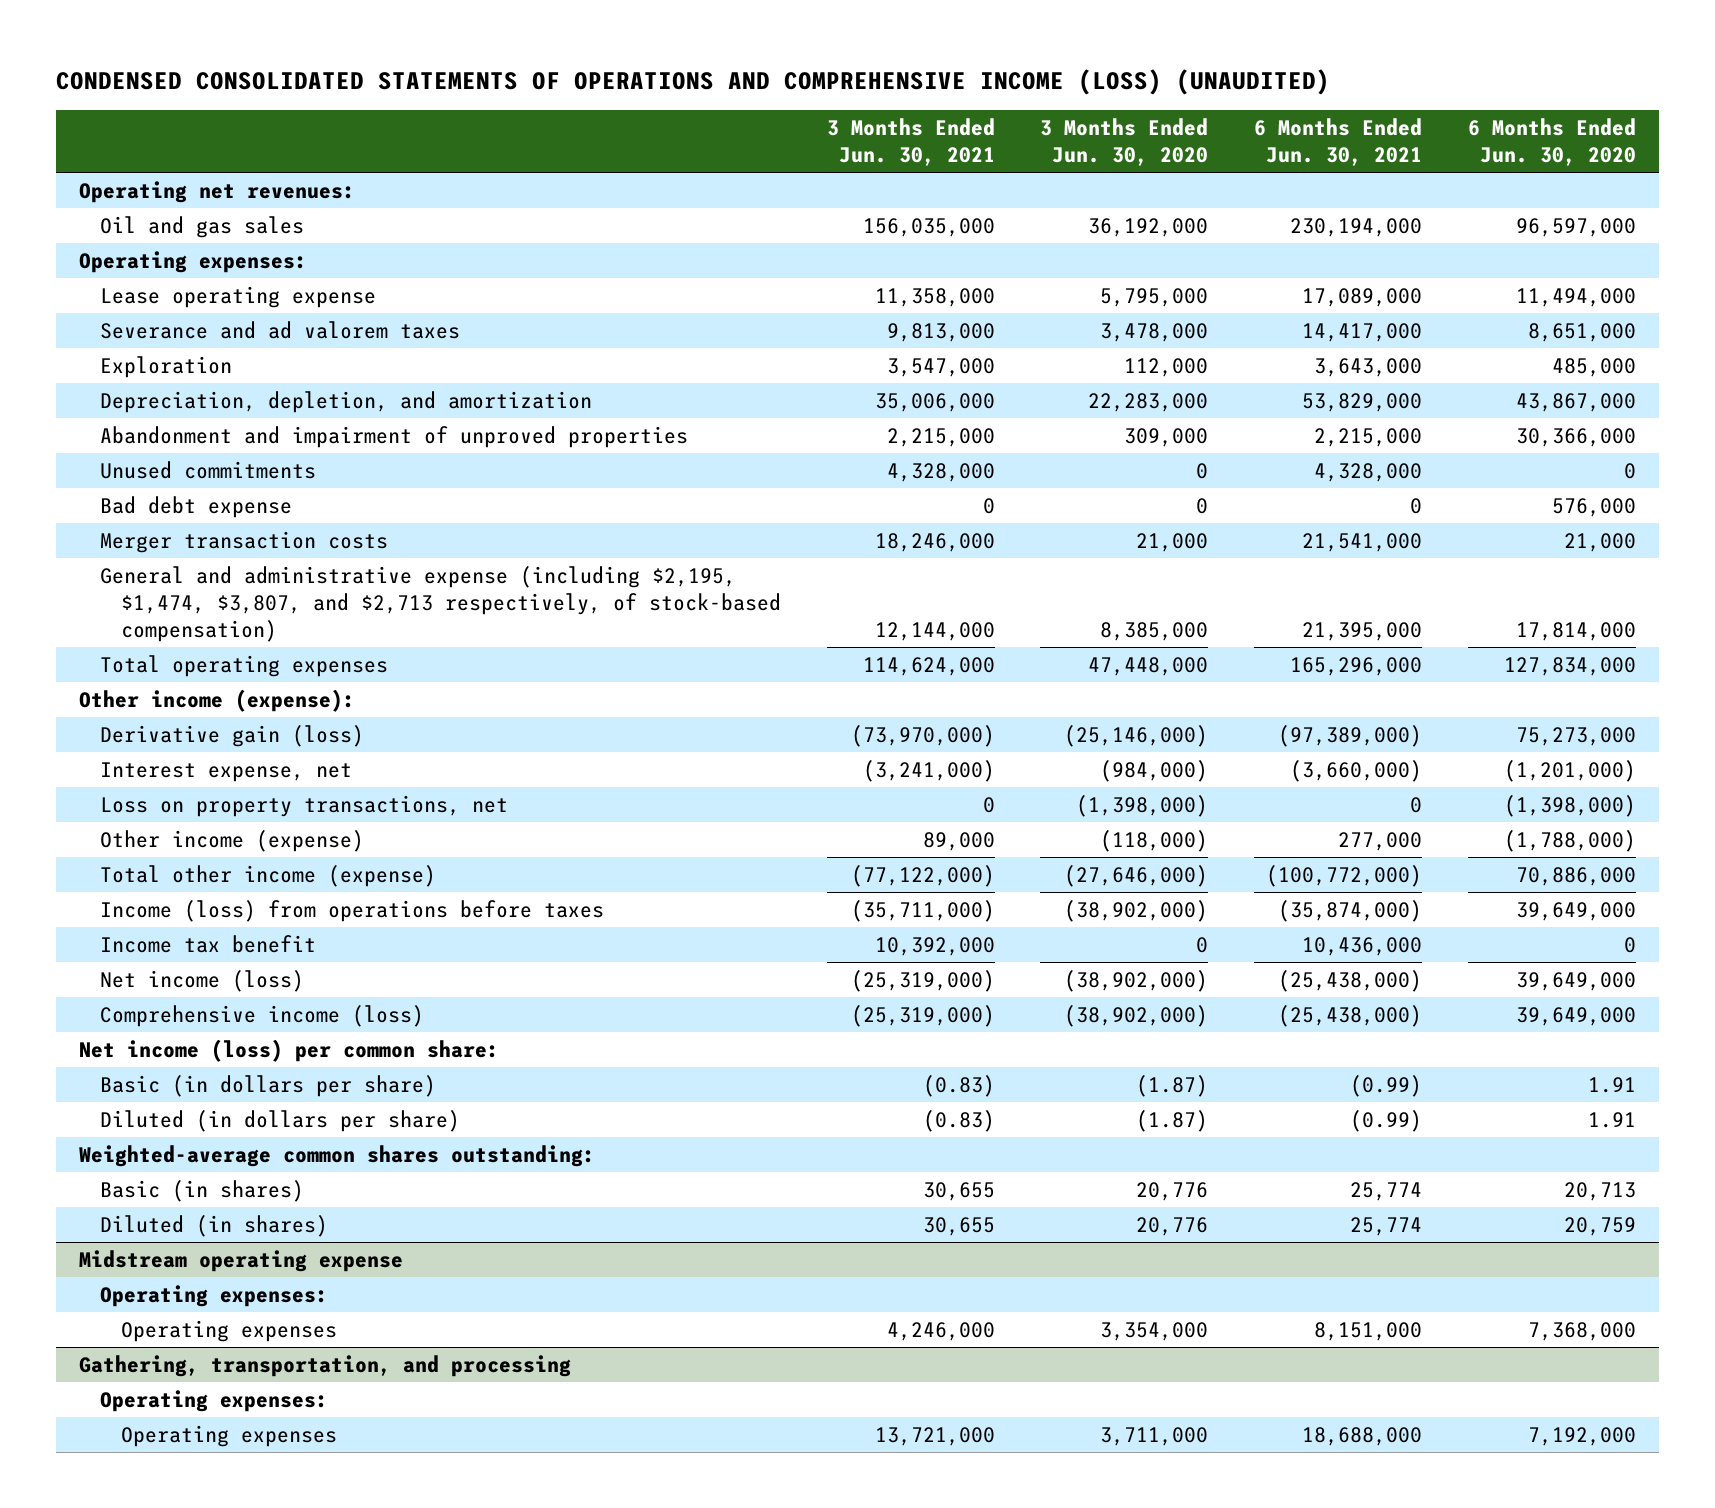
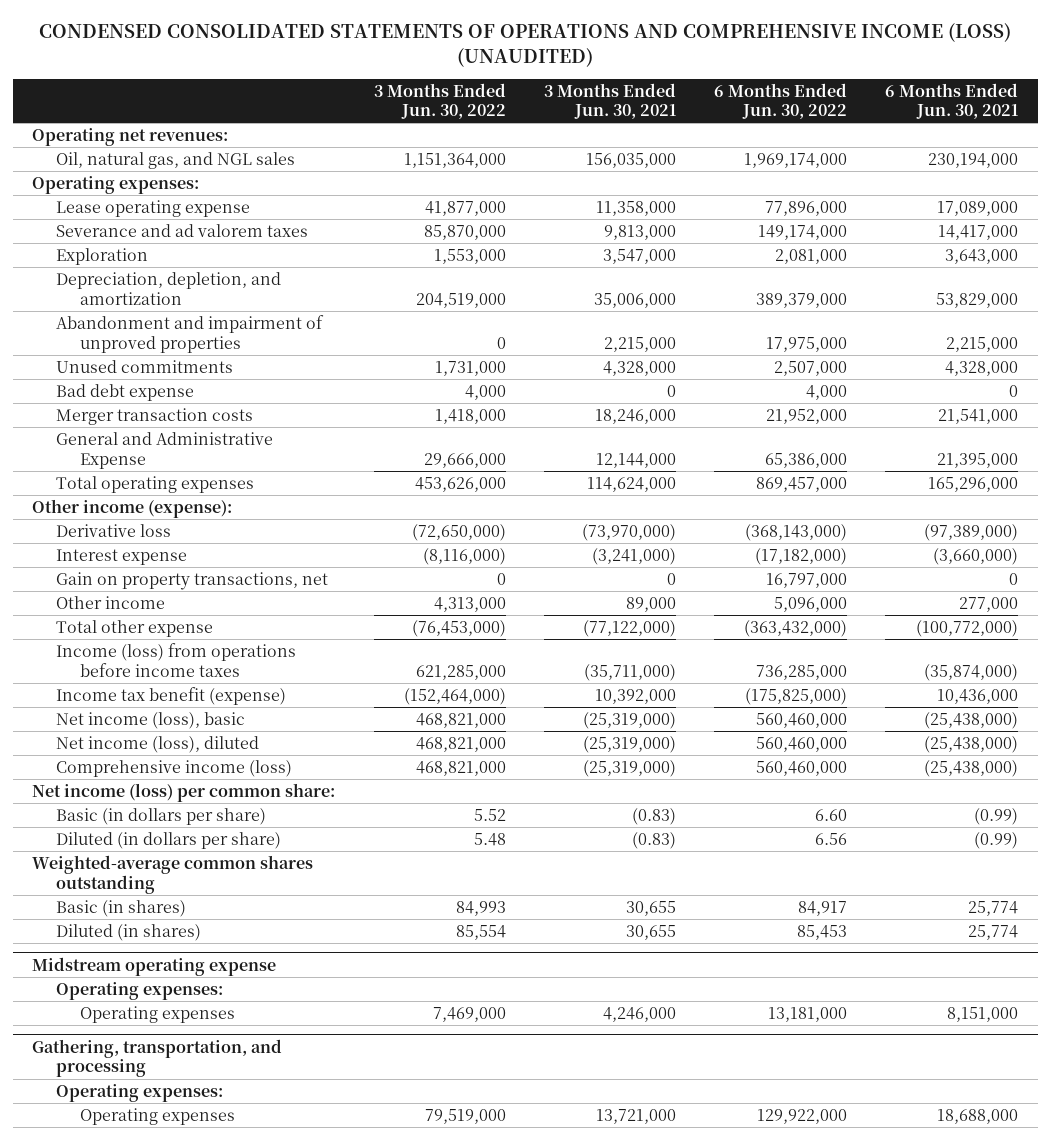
- | 3 Months Ended Jun. 30, 2021 | 3 Months Ended Jun. 30, 2020 | 6 Months Ended Jun. 30, 2021 | 6 Months Ended Jun. 30, 2020
+ | 3 Months Ended Jun. 30, 2022 | 3 Months Ended Jun. 30, 2021 | 6 Months Ended Jun. 30, 2022 | 6 Months Ended Jun. 30, 2021
- Oil and gas sales | 156,035,000 | 36,192,000 | 230,194,000 | 96,597,000
+ Oil, natural gas, and NGL sales | 1,151,364,000 | 156,035,000 | 1,969,174,000 | 230,194,000
- General and administrative expense (including $2,195, $1,474, $3,807, and $2,713 respectively, of stock-based compensation) | 12,144,000 | 8,385,000 | 21,395,000 | 17,814,000
+ General and Administrative Expense | 29,666,000 | 12,144,000 | 65,386,000 | 21,395,000
- Derivative gain (loss) | (73,970,000) | (25,146,000) | (97,389,000) | 75,273,000
- Interest expense, net | (3,241,000) | (984,000) | (3,660,000) | (1,201,000)
- Loss on property transactions, net | 0 | (1,398,000) | 0 | (1,398,000)
- Other income (expense) | 89,000 | (118,000) | 277,000 | (1,788,000)
- Total other income (expense) | (77,122,000) | (27,646,000) | (100,772,000) | 70,886,000
- Income (loss) from operations before taxes | (35,711,000) | (38,902,000) | (35,874,000) | 39,649,000
- Income tax benefit | 10,392,000 | 0 | 10,436,000 | 0
- Net income (loss) | (25,319,000) | (38,902,000) | (25,438,000) | 39,649,000
+ Derivative loss | (72,650,000) | (73,970,000) | (368,143,000) | (97,389,000)
+ Interest expense | (8,116,000) | (3,241,000) | (17,182,000) | (3,660,000)
+ Gain on property transactions, net | 0 | 0 | 16,797,000 | 0
+ Other income | 4,313,000 | 89,000 | 5,096,000 | 277,000
+ Total other expense | (76,453,000) | (77,122,000) | (363,432,000) | (100,772,000)
+ Income (loss) from operations before income taxes | 621,285,000 | (35,711,000) | 736,285,000 | (35,874,000)
+ Income tax benefit (expense) | (152,464,000) | 10,392,000 | (175,825,000) | 10,436,000
+ Net income (loss), basic | 468,821,000 | (25,319,000) | 560,460,000 | (25,438,000)
+ Net income (loss), diluted | 468,821,000 | (25,319,000) | 560,460,000 | (25,438,000)
- Weighted-average common shares outstanding:
+ Weighted-average common shares outstanding

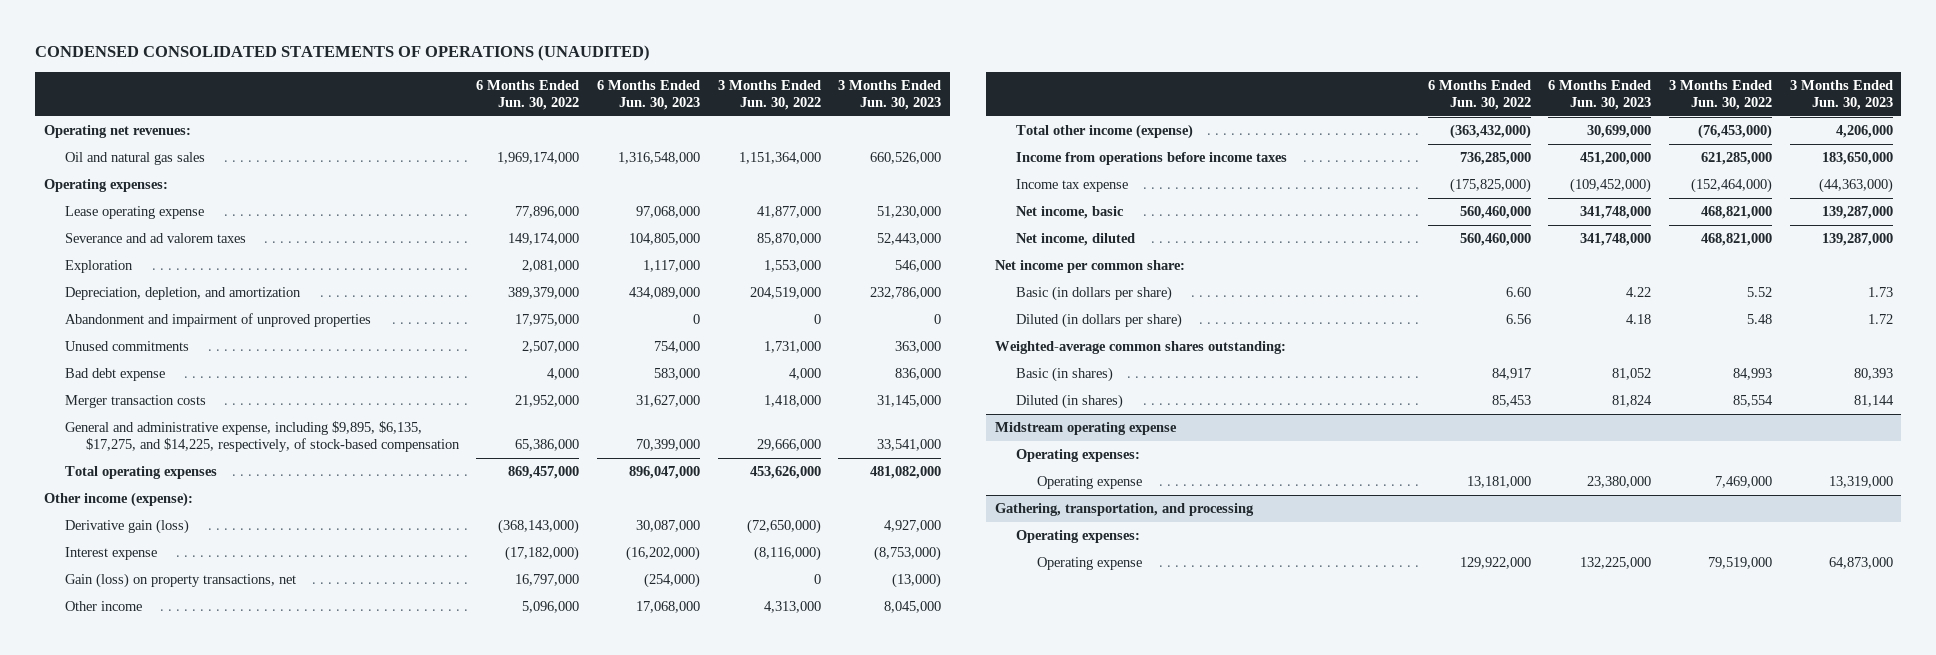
- CONDENSED CONSOLIDATED STATEMENTS OF OPERATIONS AND COMPREHENSIVE INCOME (LOSS) (UNAUDITED)
+ CONDENSED CONSOLIDATED STATEMENTS OF OPERATIONS (UNAUDITED)
- | 3 Months Ended Jun. 30, 2022 | 3 Months Ended Jun. 30, 2021 | 6 Months Ended Jun. 30, 2022 | 6 Months Ended Jun. 30, 2021
+ | 6 Months Ended Jun. 30, 2022 | 6 Months Ended Jun. 30, 2023 | 3 Months Ended Jun. 30, 2022 | 3 Months Ended Jun. 30, 2023
- Oil, natural gas, and NGL sales | 1,151,364,000 | 156,035,000 | 1,969,174,000 | 230,194,000
+ Oil and natural gas sales | 1,969,174,000 | 1,316,548,000 | 1,151,364,000 | 660,526,000
- General and Administrative Expense | 29,666,000 | 12,144,000 | 65,386,000 | 21,395,000
+ General and administrative expense, including $9,895, $6,135, $17,275, and $14,225, respectively, of stock-based compensation | 65,386,000 | 70,399,000 | 29,666,000 | 33,541,000
- Derivative loss | (72,650,000) | (73,970,000) | (368,143,000) | (97,389,000)
+ Derivative gain (loss) | (368,143,000) | 30,087,000 | (72,650,000) | 4,927,000
- Gain on property transactions, net | 0 | 0 | 16,797,000 | 0
+ Gain (loss) on property transactions, net | 16,797,000 | (254,000) | 0 | (13,000)
- Total other expense | (76,453,000) | (77,122,000) | (363,432,000) | (100,772,000)
- Income (loss) from operations before income taxes | 621,285,000 | (35,711,000) | 736,285,000 | (35,874,000)
- Income tax benefit (expense) | (152,464,000) | 10,392,000 | (175,825,000) | 10,436,000
- Net income (loss), basic | 468,821,000 | (25,319,000) | 560,460,000 | (25,438,000)
- Net income (loss), diluted | 468,821,000 | (25,319,000) | 560,460,000 | (25,438,000)
- Comprehensive income (loss) | 468,821,000 | (25,319,000) | 560,460,000 | (25,438,000)
- Net income (loss) per common share:
+ Total other income (expense) | (363,432,000) | 30,699,000 | (76,453,000) | 4,206,000
+ Income from operations before income taxes | 736,285,000 | 451,200,000 | 621,285,000 | 183,650,000
+ Income tax expense | (175,825,000) | (109,452,000) | (152,464,000) | (44,363,000)
+ Net income, basic | 560,460,000 | 341,748,000 | 468,821,000 | 139,287,000
+ Net income, diluted | 560,460,000 | 341,748,000 | 468,821,000 | 139,287,000
+ Net income per common share:
- Weighted-average common shares outstanding
+ Weighted-average common shares outstanding:
@ Midstream operating expense
- Operating expenses | 7,469,000 | 4,246,000 | 13,181,000 | 8,151,000
+ Operating expense | 13,181,000 | 23,380,000 | 7,469,000 | 13,319,000
@ Gathering, transportation, and processing
- Operating expenses | 79,519,000 | 13,721,000 | 129,922,000 | 18,688,000
+ Operating expense | 129,922,000 | 132,225,000 | 79,519,000 | 64,873,000

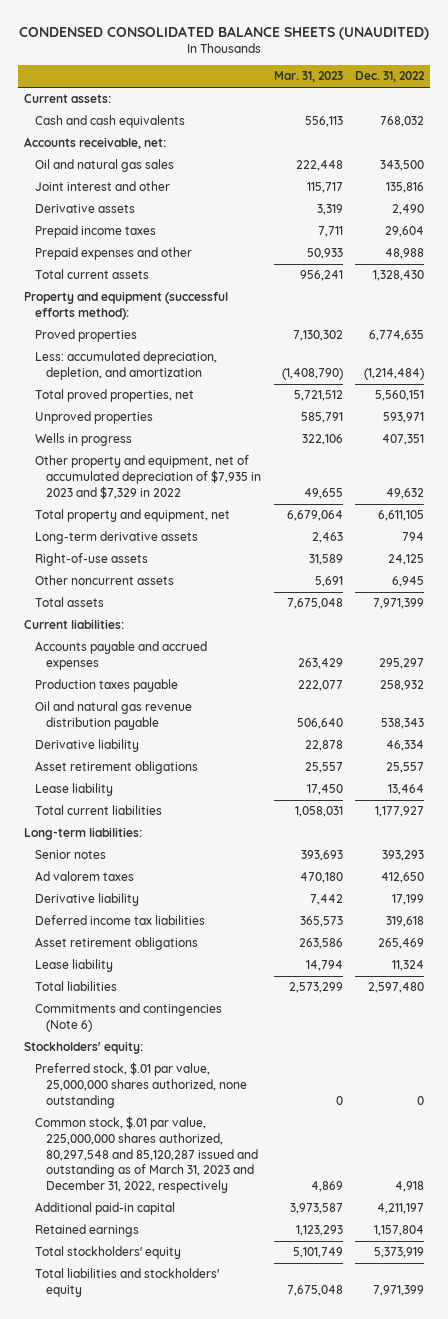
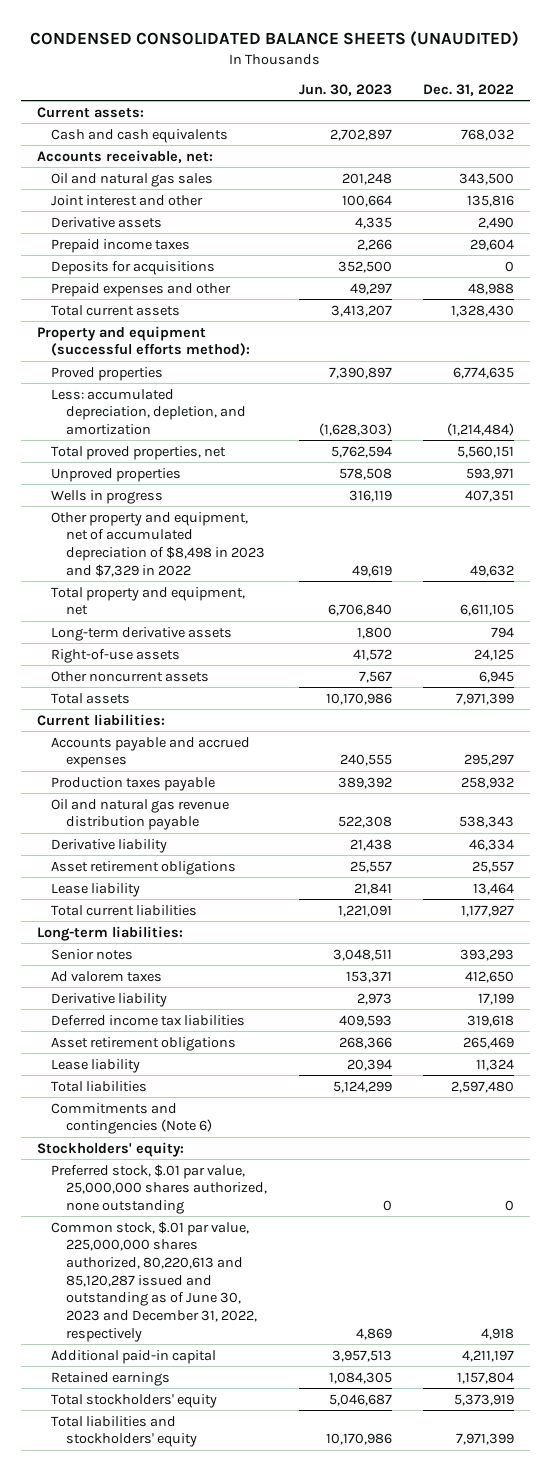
- | Mar. 31, 2023 | Dec. 31, 2022
+ | Jun. 30, 2023 | Dec. 31, 2022
+ Deposits for acquisitions | 352,500 | 0
- Other property and equipment, net of accumulated depreciation of $7,935 in 2023 and $7,329 in 2022 | 49,655 | 49,632
+ Other property and equipment, net of accumulated depreciation of $8,498 in 2023 and $7,329 in 2022 | 49,619 | 49,632
- Common stock, $.01 par value, 225,000,000 shares authorized, 80,297,548 and 85,120,287 issued and outstanding as of March 31, 2023 and December 31, 2022, respectively | 4,869 | 4,918
+ Common stock, $.01 par value, 225,000,000 shares authorized, 80,220,613 and 85,120,287 issued and outstanding as of June 30, 2023 and December 31, 2022, respectively | 4,869 | 4,918

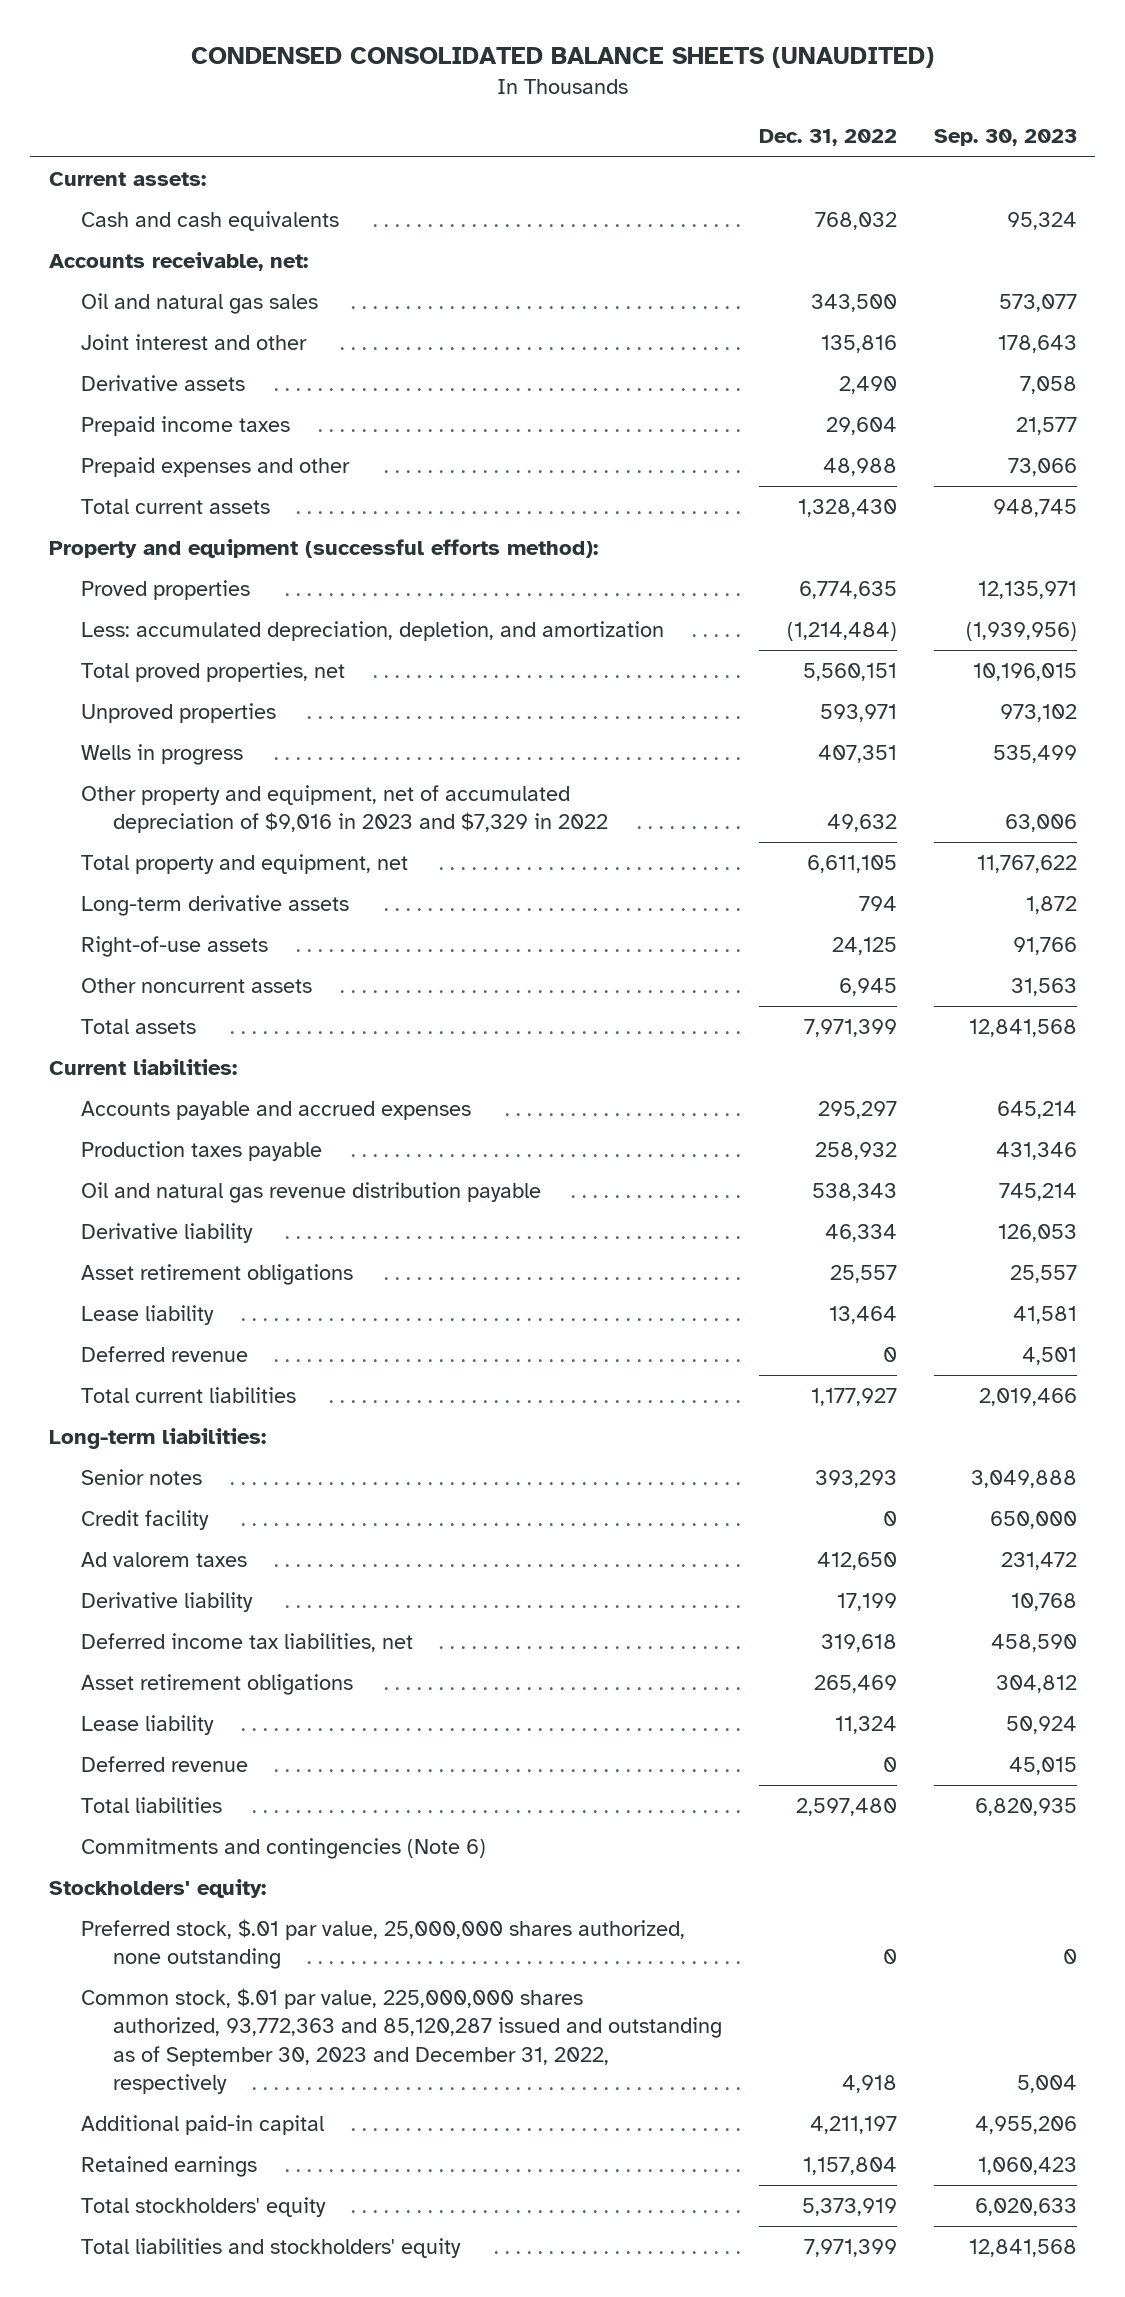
- | Jun. 30, 2023 | Dec. 31, 2022
+ | Dec. 31, 2022 | Sep. 30, 2023
- Deposits for acquisitions | 352,500 | 0
- Other property and equipment, net of accumulated depreciation of $8,498 in 2023 and $7,329 in 2022 | 49,619 | 49,632
+ Other property and equipment, net of accumulated depreciation of $9,016 in 2023 and $7,329 in 2022 | 49,632 | 63,006
+ Deferred revenue | 0 | 4,501
+ Credit facility | 0 | 650,000
- Deferred income tax liabilities | 409,593 | 319,618
+ Deferred income tax liabilities, net | 319,618 | 458,590
+ Deferred revenue | 0 | 45,015
- Common stock, $.01 par value, 225,000,000 shares authorized, 80,220,613 and 85,120,287 issued and outstanding as of June 30, 2023 and December 31, 2022, respectively | 4,869 | 4,918
+ Common stock, $.01 par value, 225,000,000 shares authorized, 93,772,363 and 85,120,287 issued and outstanding as of September 30, 2023 and December 31, 2022, respectively | 4,918 | 5,004

